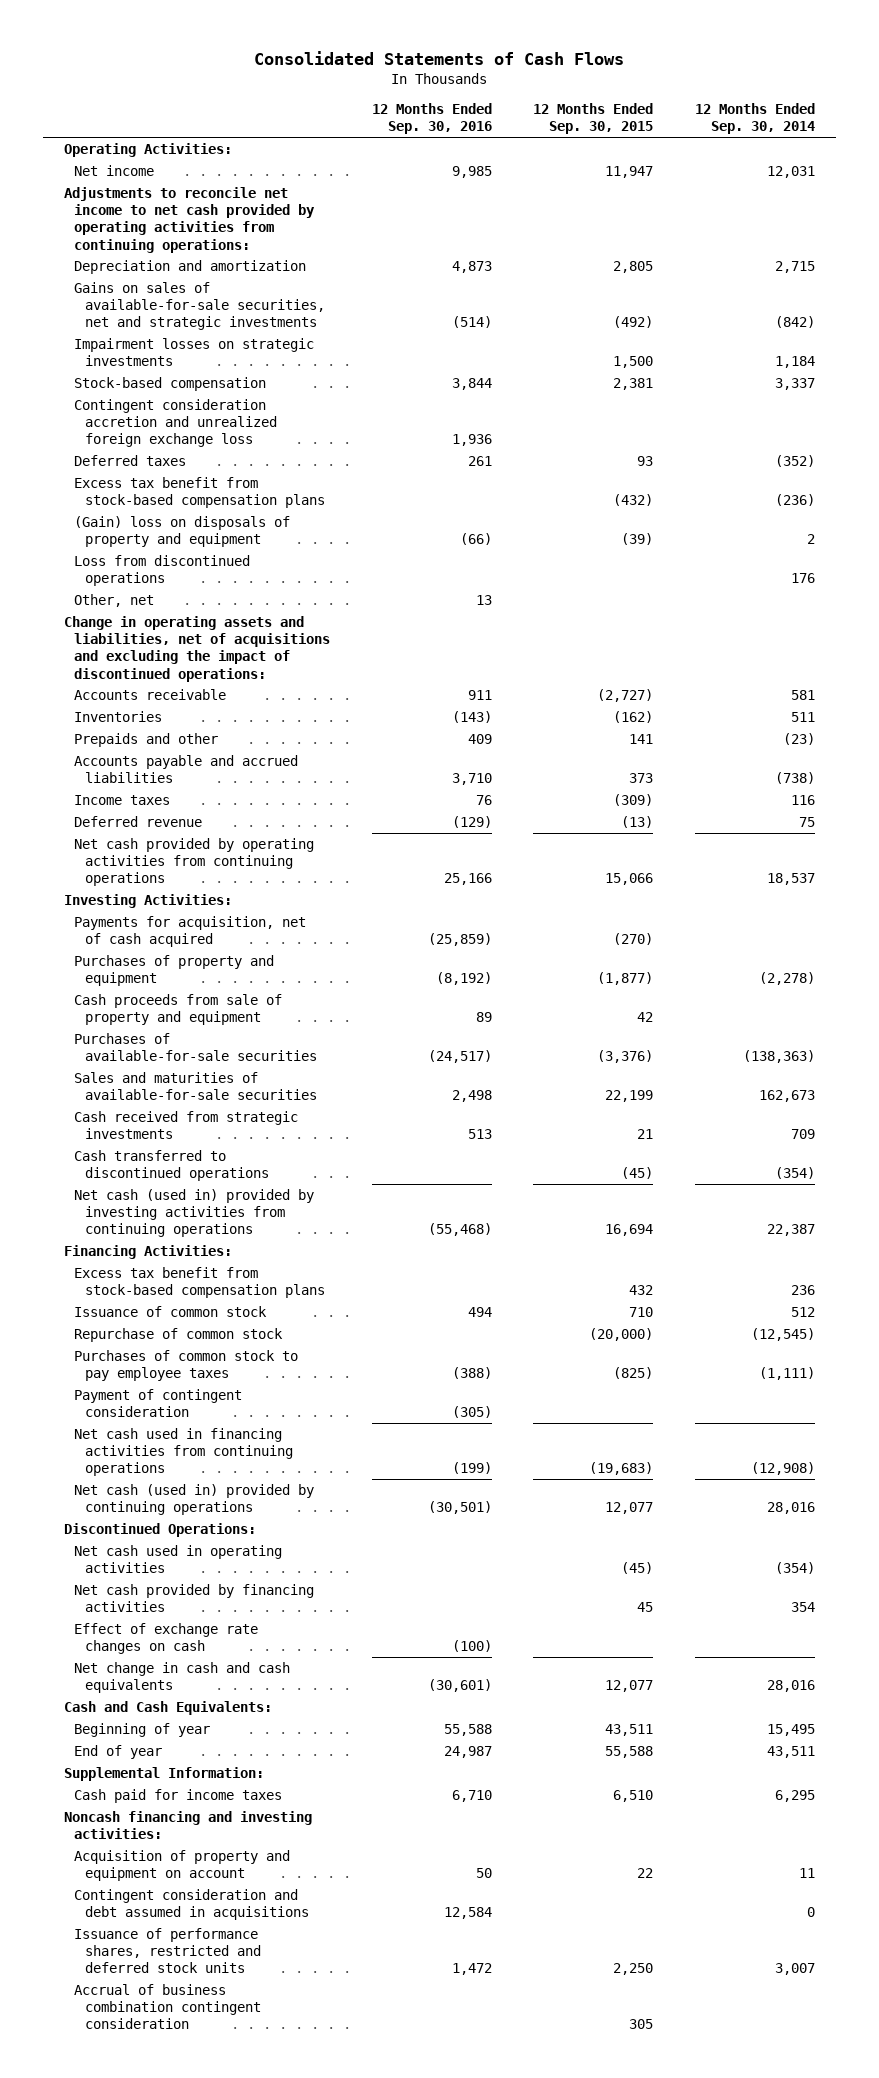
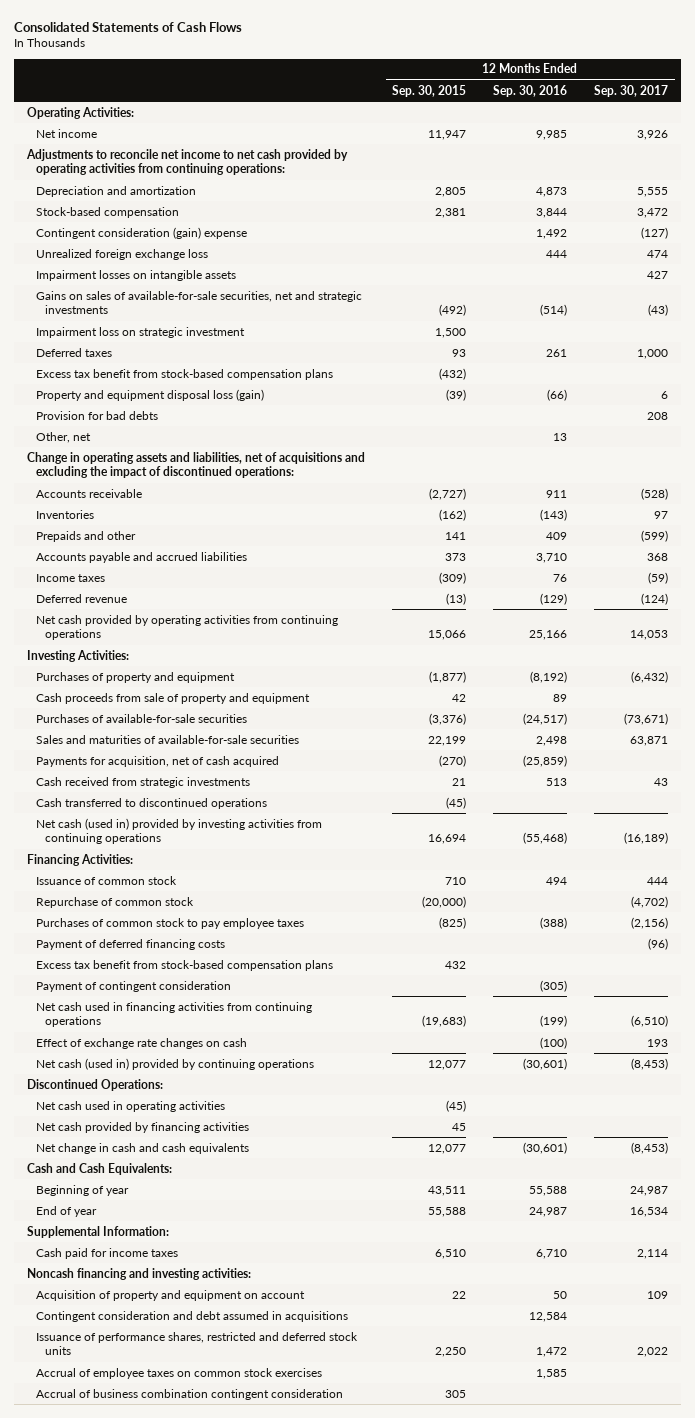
- | 12 Months Ended Sep. 30, 2016 | 12 Months Ended Sep. 30, 2015 | 12 Months Ended Sep. 30, 2014
+ | 12 Months Ended Sep. 30, 2015 | 12 Months Ended Sep. 30, 2016 | 12 Months Ended Sep. 30, 2017
- Impairment losses on strategic investments | | 1,500 | 1,184
- Contingent consideration accretion and unrealized foreign exchange loss | 1,936 | |
+ Contingent consideration (gain) expense | | 1,492 | (127)
+ Unrealized foreign exchange loss | | 444 | 474
+ Impairment losses on intangible assets | | | 427
moved down: Gains on sales of available-for-sale securities, net and strategic investments | (492) | (514) | (43)
+ Impairment loss on strategic investment | 1,500 | |
- (Gain) loss on disposals of property and equipment | (66) | (39) | 2
- Loss from discontinued operations | | | 176
+ Property and equipment disposal loss (gain) | (39) | (66) | 6
+ Provision for bad debts | | | 208
moved down: Payments for acquisition, net of cash acquired | (270) | (25,859) |
+ Payment of deferred financing costs | | | (96)
moved down: Excess tax benefit from stock-based compensation plans | 432 | |
- Net cash (used in) provided by continuing operations | (30,501) | 12,077 | 28,016
moved up: Effect of exchange rate changes on cash | | (100) | 193
+ Net cash (used in) provided by continuing operations | 12,077 | (30,601) | (8,453)
+ Accrual of employee taxes on common stock exercises | | 1,585 |

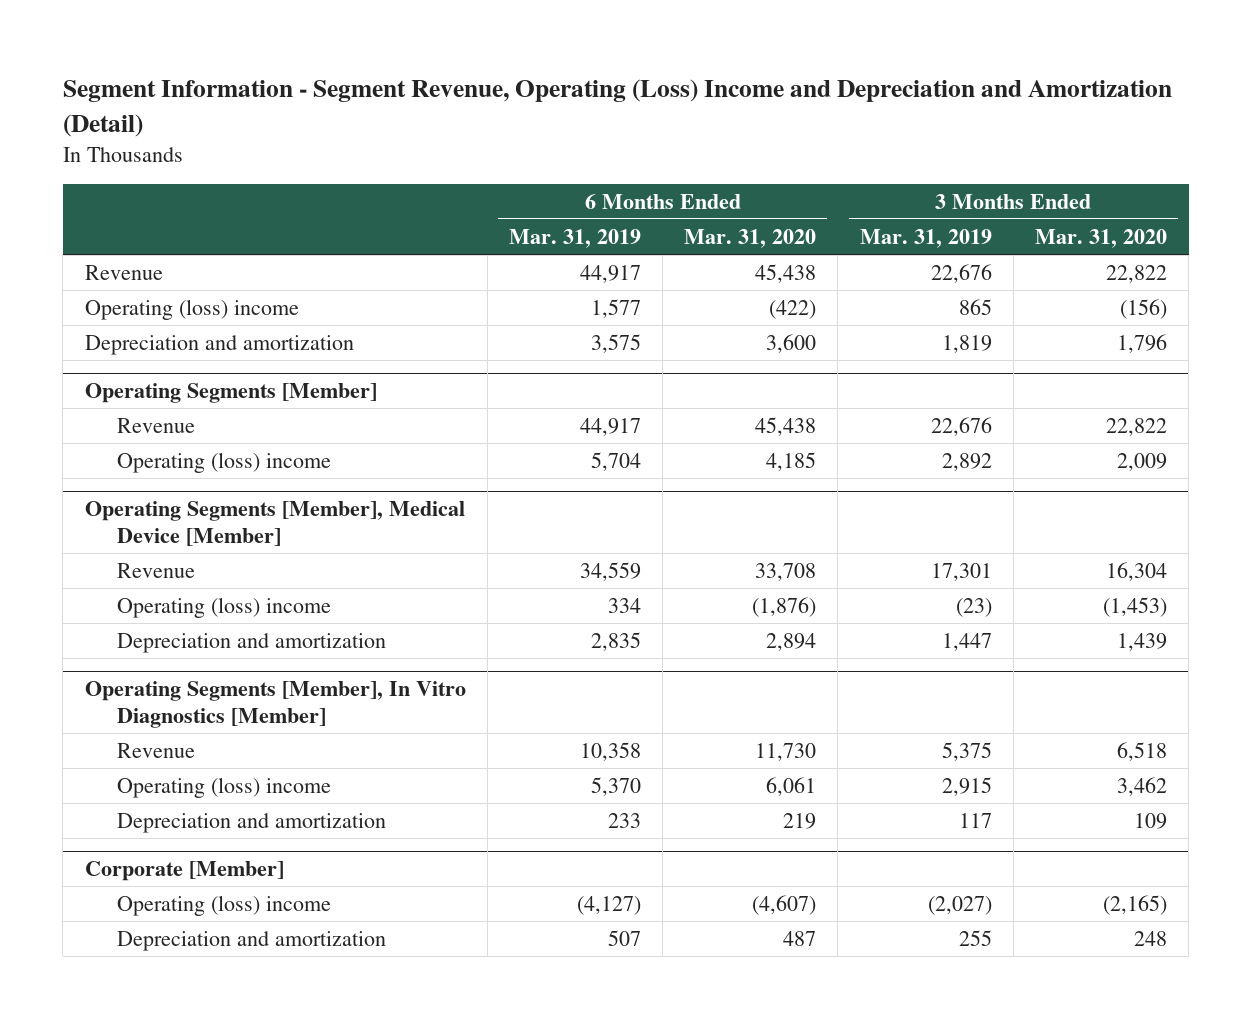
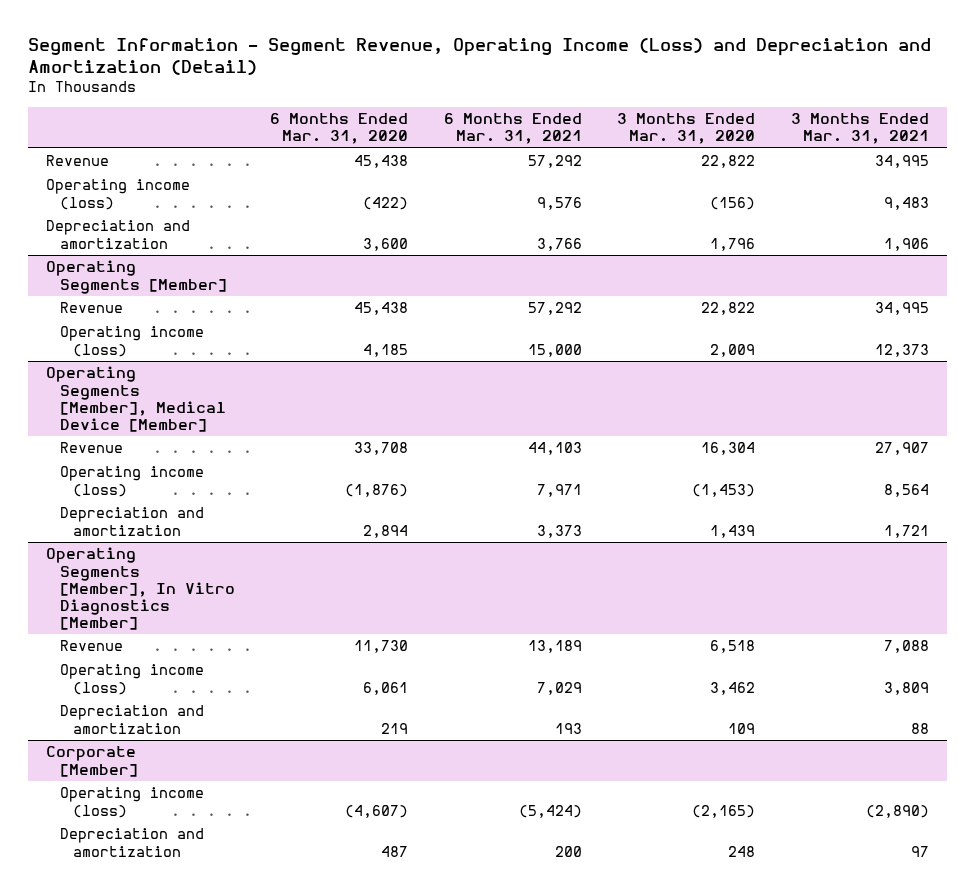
- Segment Information - Segment Revenue, Operating (Loss) Income and Depreciation and Amortization (Detail)
+ Segment Information - Segment Revenue, Operating Income (Loss) and Depreciation and Amortization (Detail)
- | 6 Months Ended Mar. 31, 2019 | 6 Months Ended Mar. 31, 2020 | 3 Months Ended Mar. 31, 2019 | 3 Months Ended Mar. 31, 2020
+ | 6 Months Ended Mar. 31, 2020 | 6 Months Ended Mar. 31, 2021 | 3 Months Ended Mar. 31, 2020 | 3 Months Ended Mar. 31, 2021
- Operating (loss) income | 1,577 | (422) | 865 | (156)
+ Operating income (loss) | (422) | 9,576 | (156) | 9,483
@ Operating Segments [Member]
- Operating (loss) income | 5,704 | 4,185 | 2,892 | 2,009
+ Operating income (loss) | 4,185 | 15,000 | 2,009 | 12,373
@ Operating Segments [Member], Medical Device [Member]
- Operating (loss) income | 334 | (1,876) | (23) | (1,453)
+ Operating income (loss) | (1,876) | 7,971 | (1,453) | 8,564
@ Operating Segments [Member], In Vitro Diagnostics [Member]
- Operating (loss) income | 5,370 | 6,061 | 2,915 | 3,462
+ Operating income (loss) | 6,061 | 7,029 | 3,462 | 3,809
@ Corporate [Member]
- Operating (loss) income | (4,127) | (4,607) | (2,027) | (2,165)
+ Operating income (loss) | (4,607) | (5,424) | (2,165) | (2,890)

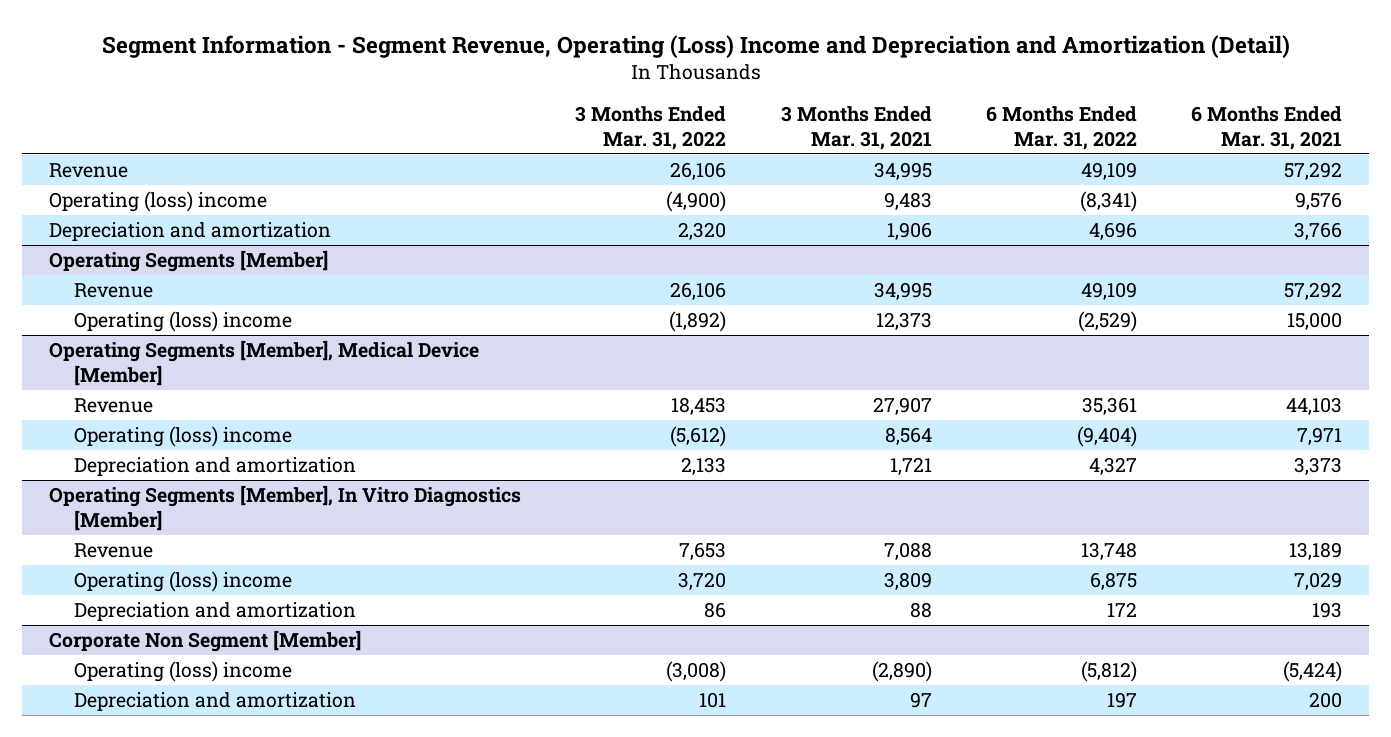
- Segment Information - Segment Revenue, Operating Income (Loss) and Depreciation and Amortization (Detail)
+ Segment Information - Segment Revenue, Operating (Loss) Income and Depreciation and Amortization (Detail)
- | 6 Months Ended Mar. 31, 2020 | 6 Months Ended Mar. 31, 2021 | 3 Months Ended Mar. 31, 2020 | 3 Months Ended Mar. 31, 2021
+ | 3 Months Ended Mar. 31, 2022 | 3 Months Ended Mar. 31, 2021 | 6 Months Ended Mar. 31, 2022 | 6 Months Ended Mar. 31, 2021
- Operating income (loss) | (422) | 9,576 | (156) | 9,483
+ Operating (loss) income | (4,900) | 9,483 | (8,341) | 9,576
@ Operating Segments [Member]
- Operating income (loss) | 4,185 | 15,000 | 2,009 | 12,373
+ Operating (loss) income | (1,892) | 12,373 | (2,529) | 15,000
@ Operating Segments [Member], Medical Device [Member]
- Operating income (loss) | (1,876) | 7,971 | (1,453) | 8,564
+ Operating (loss) income | (5,612) | 8,564 | (9,404) | 7,971
@ Operating Segments [Member], In Vitro Diagnostics [Member]
- Operating income (loss) | 6,061 | 7,029 | 3,462 | 3,809
+ Operating (loss) income | 3,720 | 3,809 | 6,875 | 7,029
- Corporate [Member]
- Operating income (loss) | (4,607) | (5,424) | (2,165) | (2,890)
+ Corporate Non Segment [Member]
+ Operating (loss) income | (3,008) | (2,890) | (5,812) | (5,424)

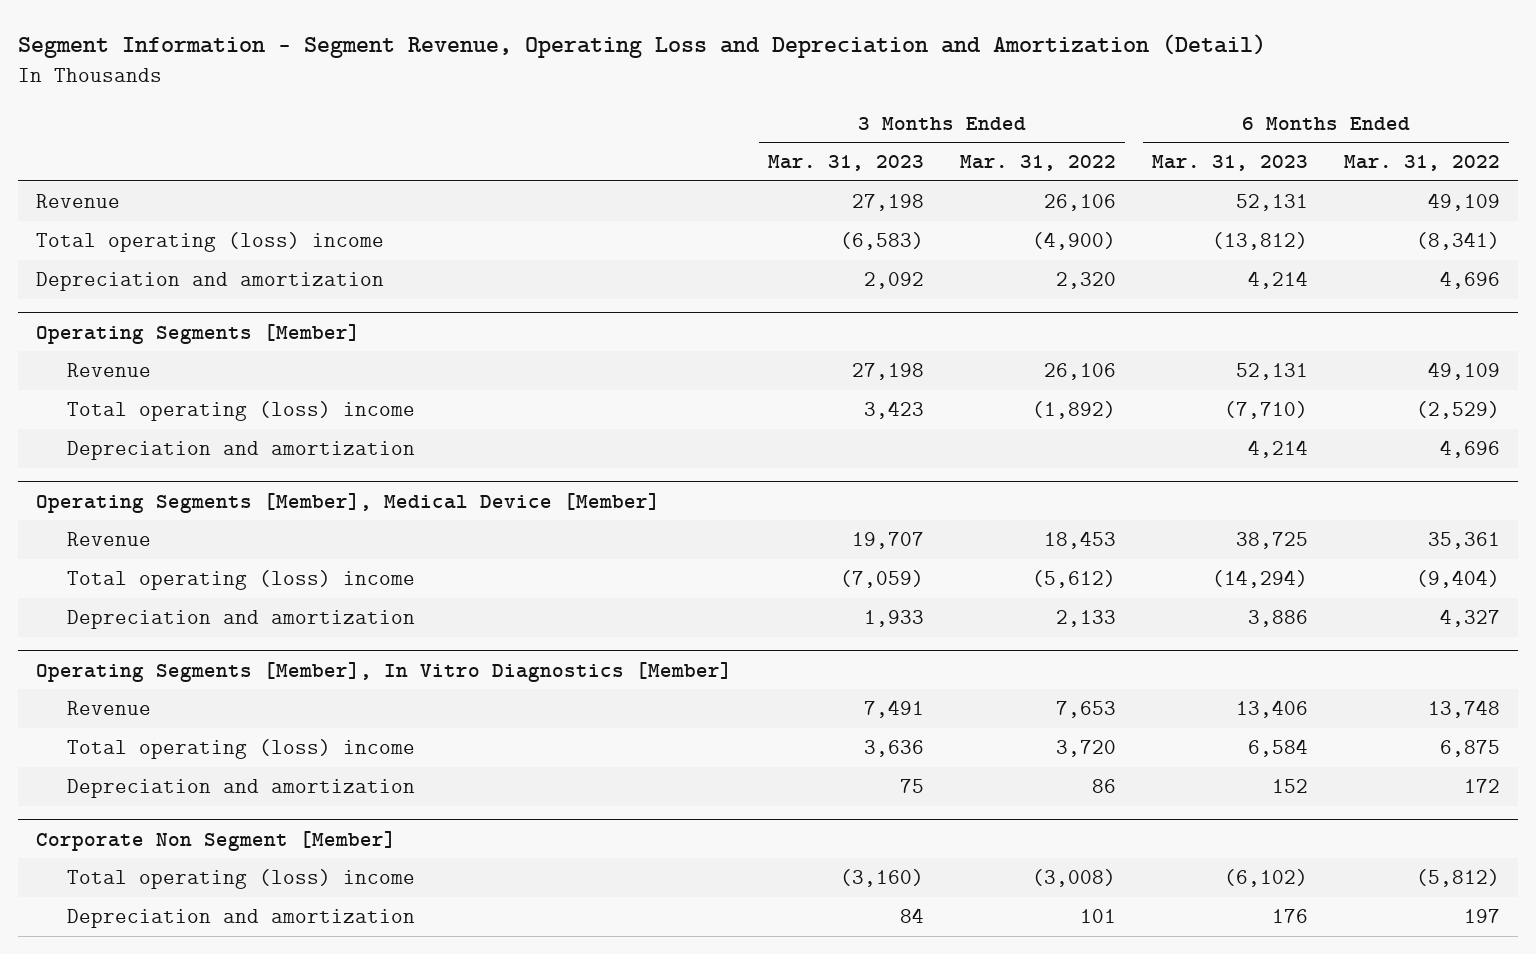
- Segment Information - Segment Revenue, Operating (Loss) Income and Depreciation and Amortization (Detail)
+ Segment Information - Segment Revenue, Operating Loss and Depreciation and Amortization (Detail)
- | 3 Months Ended Mar. 31, 2022 | 3 Months Ended Mar. 31, 2021 | 6 Months Ended Mar. 31, 2022 | 6 Months Ended Mar. 31, 2021
+ | 3 Months Ended Mar. 31, 2023 | 3 Months Ended Mar. 31, 2022 | 6 Months Ended Mar. 31, 2023 | 6 Months Ended Mar. 31, 2022
- Operating (loss) income | (4,900) | 9,483 | (8,341) | 9,576
+ Total operating (loss) income | (6,583) | (4,900) | (13,812) | (8,341)
@ Operating Segments [Member]
- Operating (loss) income | (1,892) | 12,373 | (2,529) | 15,000
+ Total operating (loss) income | 3,423 | (1,892) | (7,710) | (2,529)
+ Depreciation and amortization | | | 4,214 | 4,696
@ Operating Segments [Member], Medical Device [Member]
- Operating (loss) income | (5,612) | 8,564 | (9,404) | 7,971
+ Total operating (loss) income | (7,059) | (5,612) | (14,294) | (9,404)
@ Operating Segments [Member], In Vitro Diagnostics [Member]
- Operating (loss) income | 3,720 | 3,809 | 6,875 | 7,029
+ Total operating (loss) income | 3,636 | 3,720 | 6,584 | 6,875
@ Corporate Non Segment [Member]
- Operating (loss) income | (3,008) | (2,890) | (5,812) | (5,424)
+ Total operating (loss) income | (3,160) | (3,008) | (6,102) | (5,812)

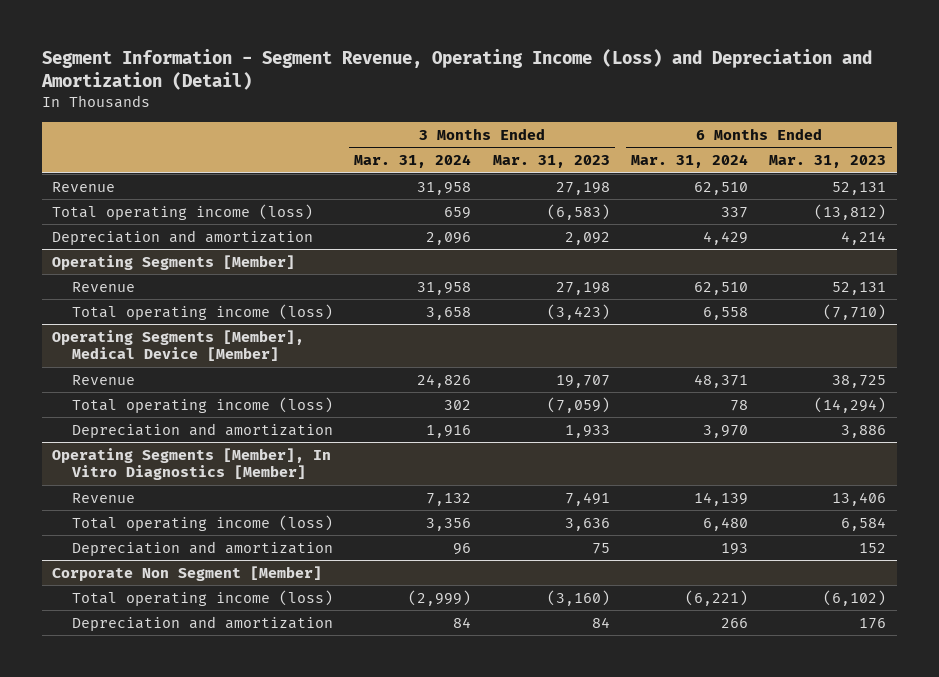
- Segment Information - Segment Revenue, Operating Loss and Depreciation and Amortization (Detail)
+ Segment Information - Segment Revenue, Operating Income (Loss) and Depreciation and Amortization (Detail)
- | 3 Months Ended Mar. 31, 2023 | 3 Months Ended Mar. 31, 2022 | 6 Months Ended Mar. 31, 2023 | 6 Months Ended Mar. 31, 2022
+ | 3 Months Ended Mar. 31, 2024 | 3 Months Ended Mar. 31, 2023 | 6 Months Ended Mar. 31, 2024 | 6 Months Ended Mar. 31, 2023
- Total operating (loss) income | (6,583) | (4,900) | (13,812) | (8,341)
+ Total operating income (loss) | 659 | (6,583) | 337 | (13,812)
@ Operating Segments [Member]
- Total operating (loss) income | 3,423 | (1,892) | (7,710) | (2,529)
- Depreciation and amortization | | | 4,214 | 4,696
+ Total operating income (loss) | 3,658 | (3,423) | 6,558 | (7,710)
@ Operating Segments [Member], Medical Device [Member]
- Total operating (loss) income | (7,059) | (5,612) | (14,294) | (9,404)
+ Total operating income (loss) | 302 | (7,059) | 78 | (14,294)
@ Operating Segments [Member], In Vitro Diagnostics [Member]
- Total operating (loss) income | 3,636 | 3,720 | 6,584 | 6,875
+ Total operating income (loss) | 3,356 | 3,636 | 6,480 | 6,584
@ Corporate Non Segment [Member]
- Total operating (loss) income | (3,160) | (3,008) | (6,102) | (5,812)
+ Total operating income (loss) | (2,999) | (3,160) | (6,221) | (6,102)

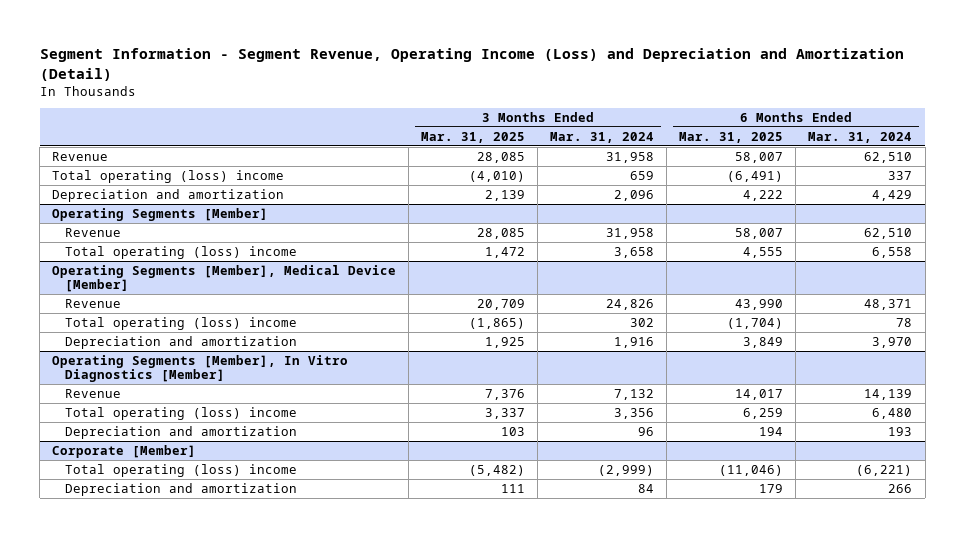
- | 3 Months Ended Mar. 31, 2024 | 3 Months Ended Mar. 31, 2023 | 6 Months Ended Mar. 31, 2024 | 6 Months Ended Mar. 31, 2023
+ | 3 Months Ended Mar. 31, 2025 | 3 Months Ended Mar. 31, 2024 | 6 Months Ended Mar. 31, 2025 | 6 Months Ended Mar. 31, 2024
- Total operating income (loss) | 659 | (6,583) | 337 | (13,812)
+ Total operating (loss) income | (4,010) | 659 | (6,491) | 337
@ Operating Segments [Member]
- Total operating income (loss) | 3,658 | (3,423) | 6,558 | (7,710)
+ Total operating (loss) income | 1,472 | 3,658 | 4,555 | 6,558
@ Operating Segments [Member], Medical Device [Member]
- Total operating income (loss) | 302 | (7,059) | 78 | (14,294)
+ Total operating (loss) income | (1,865) | 302 | (1,704) | 78
@ Operating Segments [Member], In Vitro Diagnostics [Member]
- Total operating income (loss) | 3,356 | 3,636 | 6,480 | 6,584
+ Total operating (loss) income | 3,337 | 3,356 | 6,259 | 6,480
- Corporate Non Segment [Member]
- Total operating income (loss) | (2,999) | (3,160) | (6,221) | (6,102)
+ Corporate [Member]
+ Total operating (loss) income | (5,482) | (2,999) | (11,046) | (6,221)

